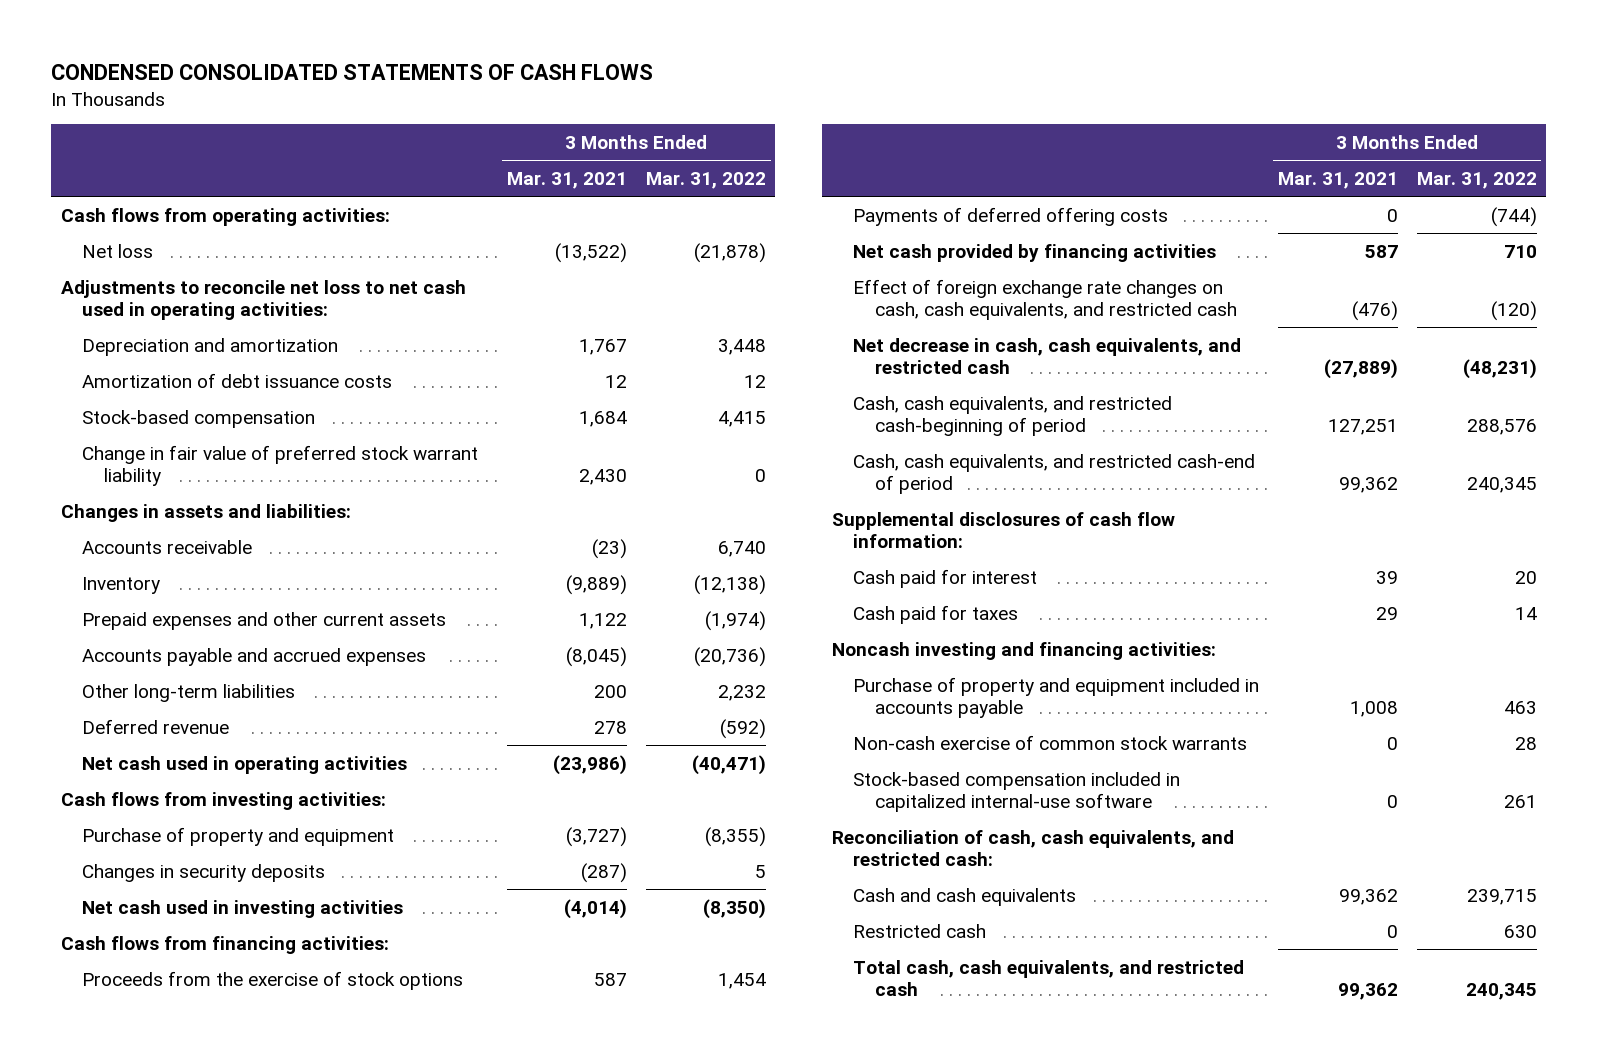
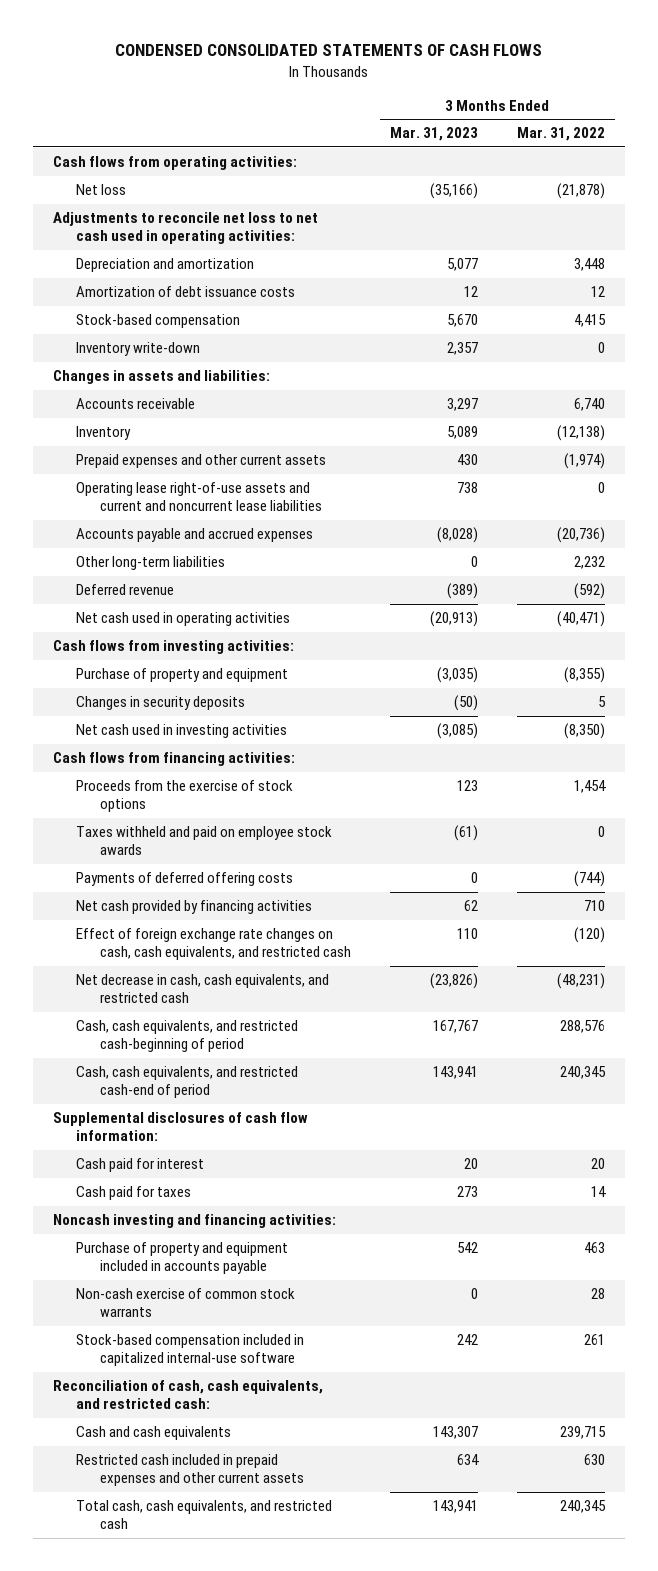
- | 3 Months Ended Mar. 31, 2021 | 3 Months Ended Mar. 31, 2022
+ | 3 Months Ended Mar. 31, 2023 | 3 Months Ended Mar. 31, 2022
- Change in fair value of preferred stock warrant liability | 2,430 | 0
+ Inventory write-down | 2,357 | 0
+ Operating lease right-of-use assets and current and noncurrent lease liabilities | 738 | 0
+ Taxes withheld and paid on employee stock awards | (61) | 0
- Restricted cash | 0 | 630
+ Restricted cash included in prepaid expenses and other current assets | 634 | 630

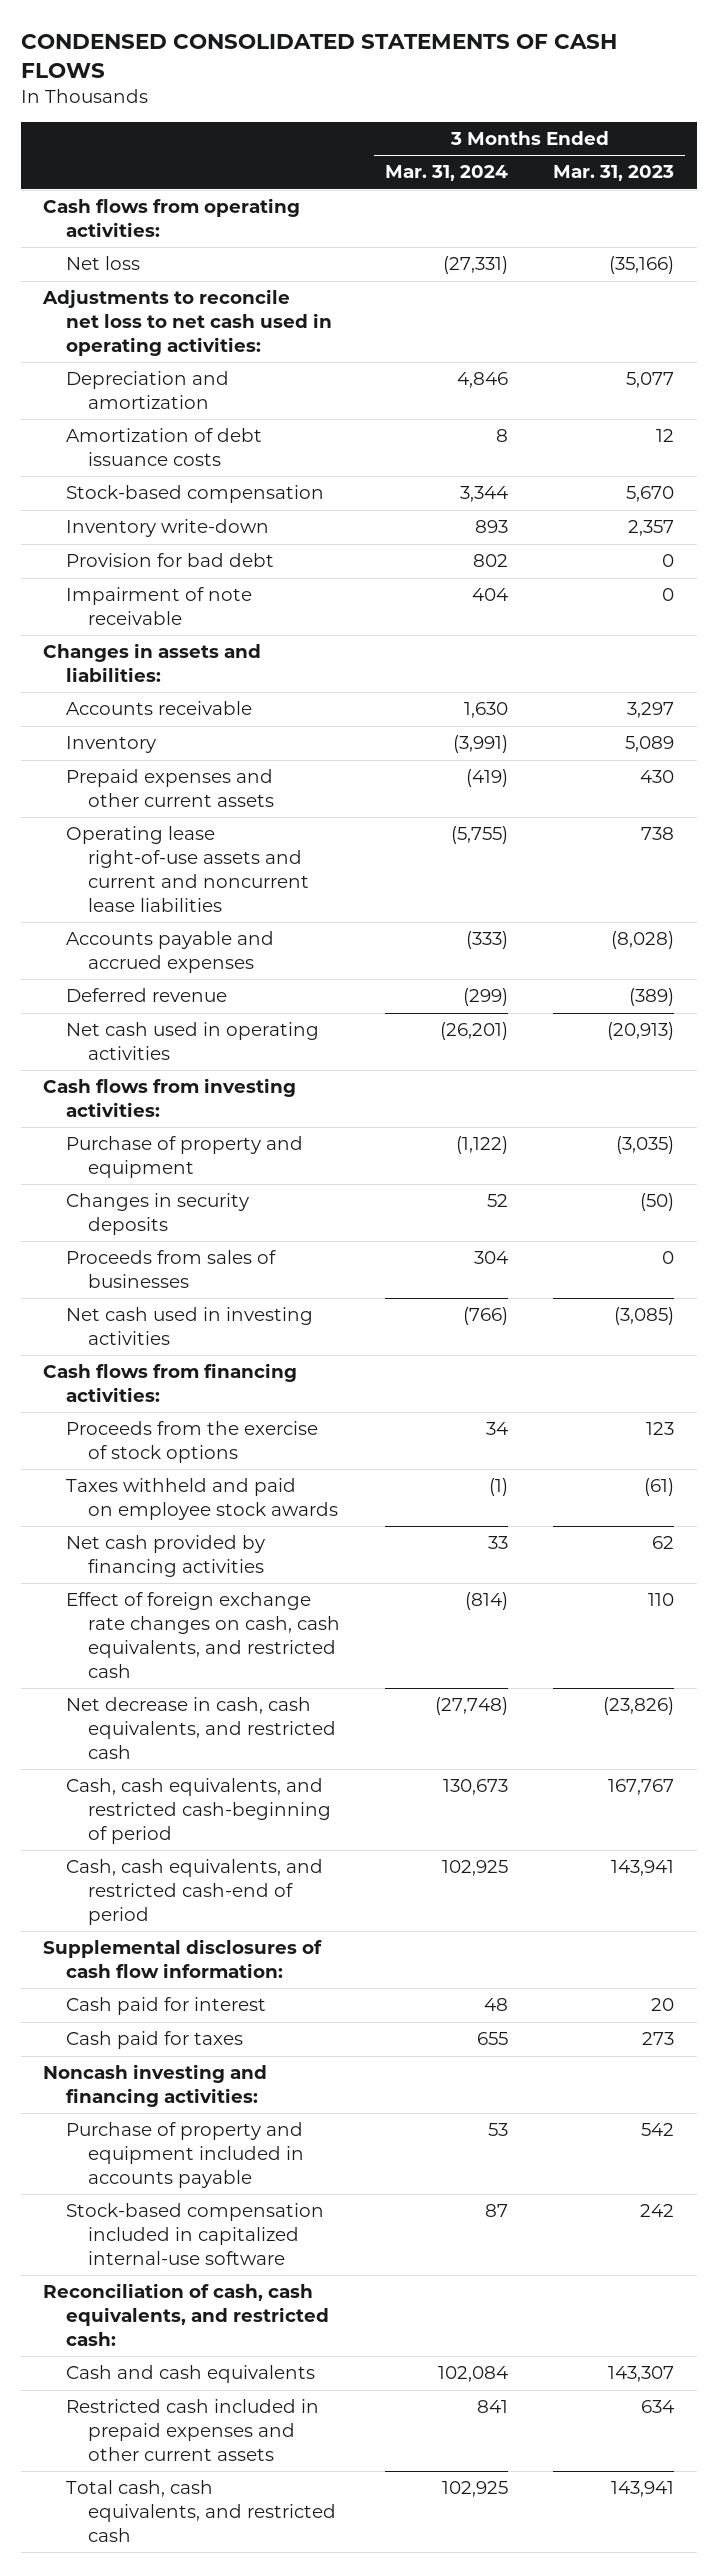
- | 3 Months Ended Mar. 31, 2023 | 3 Months Ended Mar. 31, 2022
+ | 3 Months Ended Mar. 31, 2024 | 3 Months Ended Mar. 31, 2023
+ Provision for bad debt | 802 | 0
+ Impairment of note receivable | 404 | 0
- Other long-term liabilities | 0 | 2,232
+ Proceeds from sales of businesses | 304 | 0
- Payments of deferred offering costs | 0 | (744)
- Non-cash exercise of common stock warrants | 0 | 28

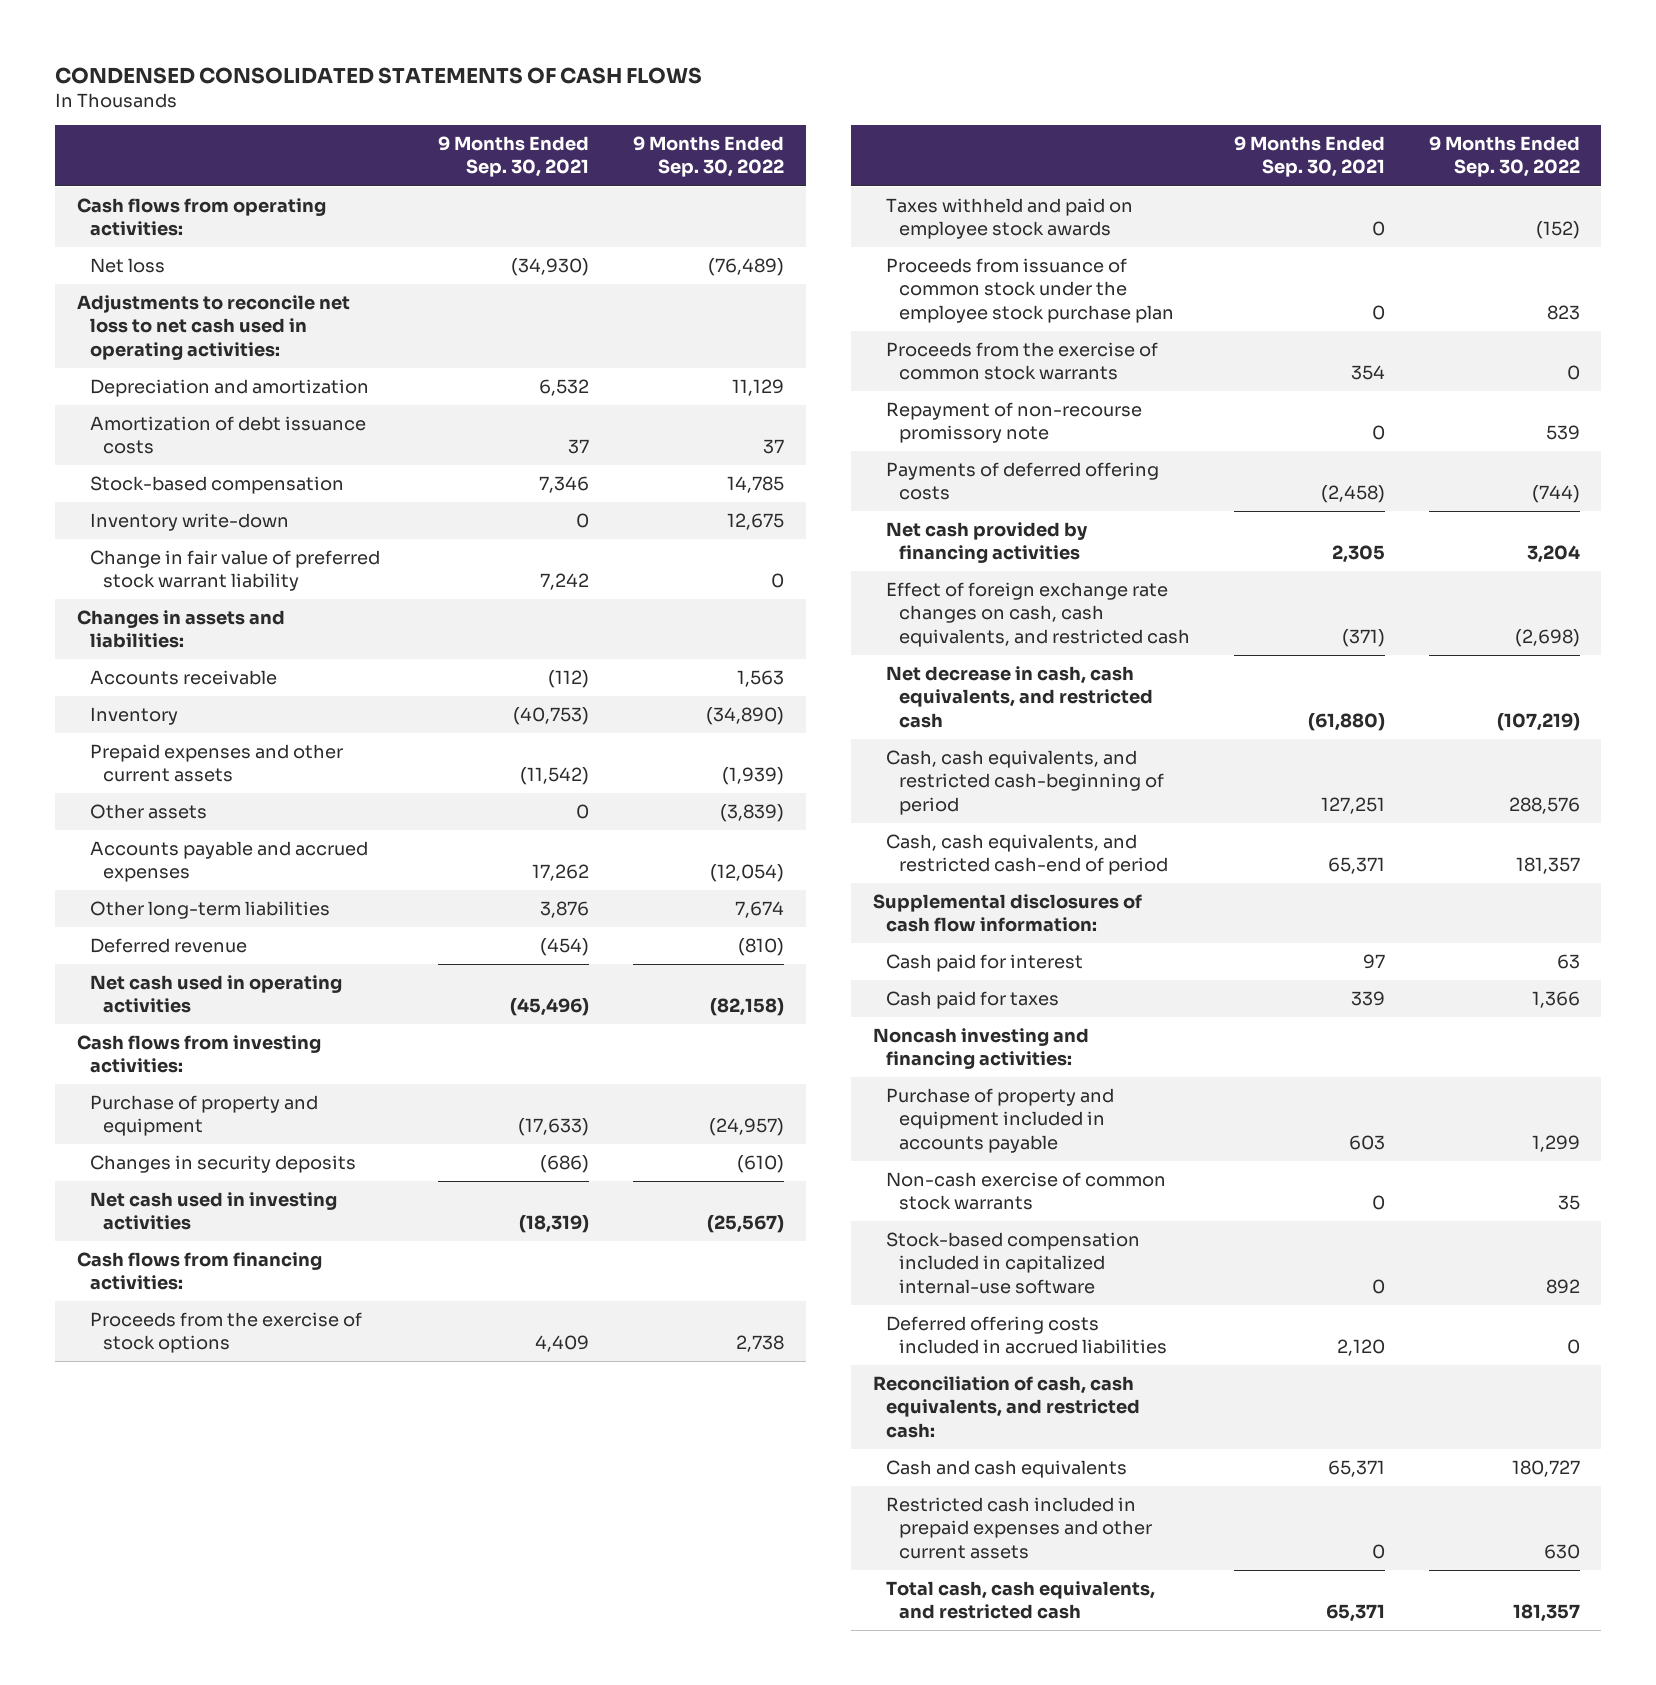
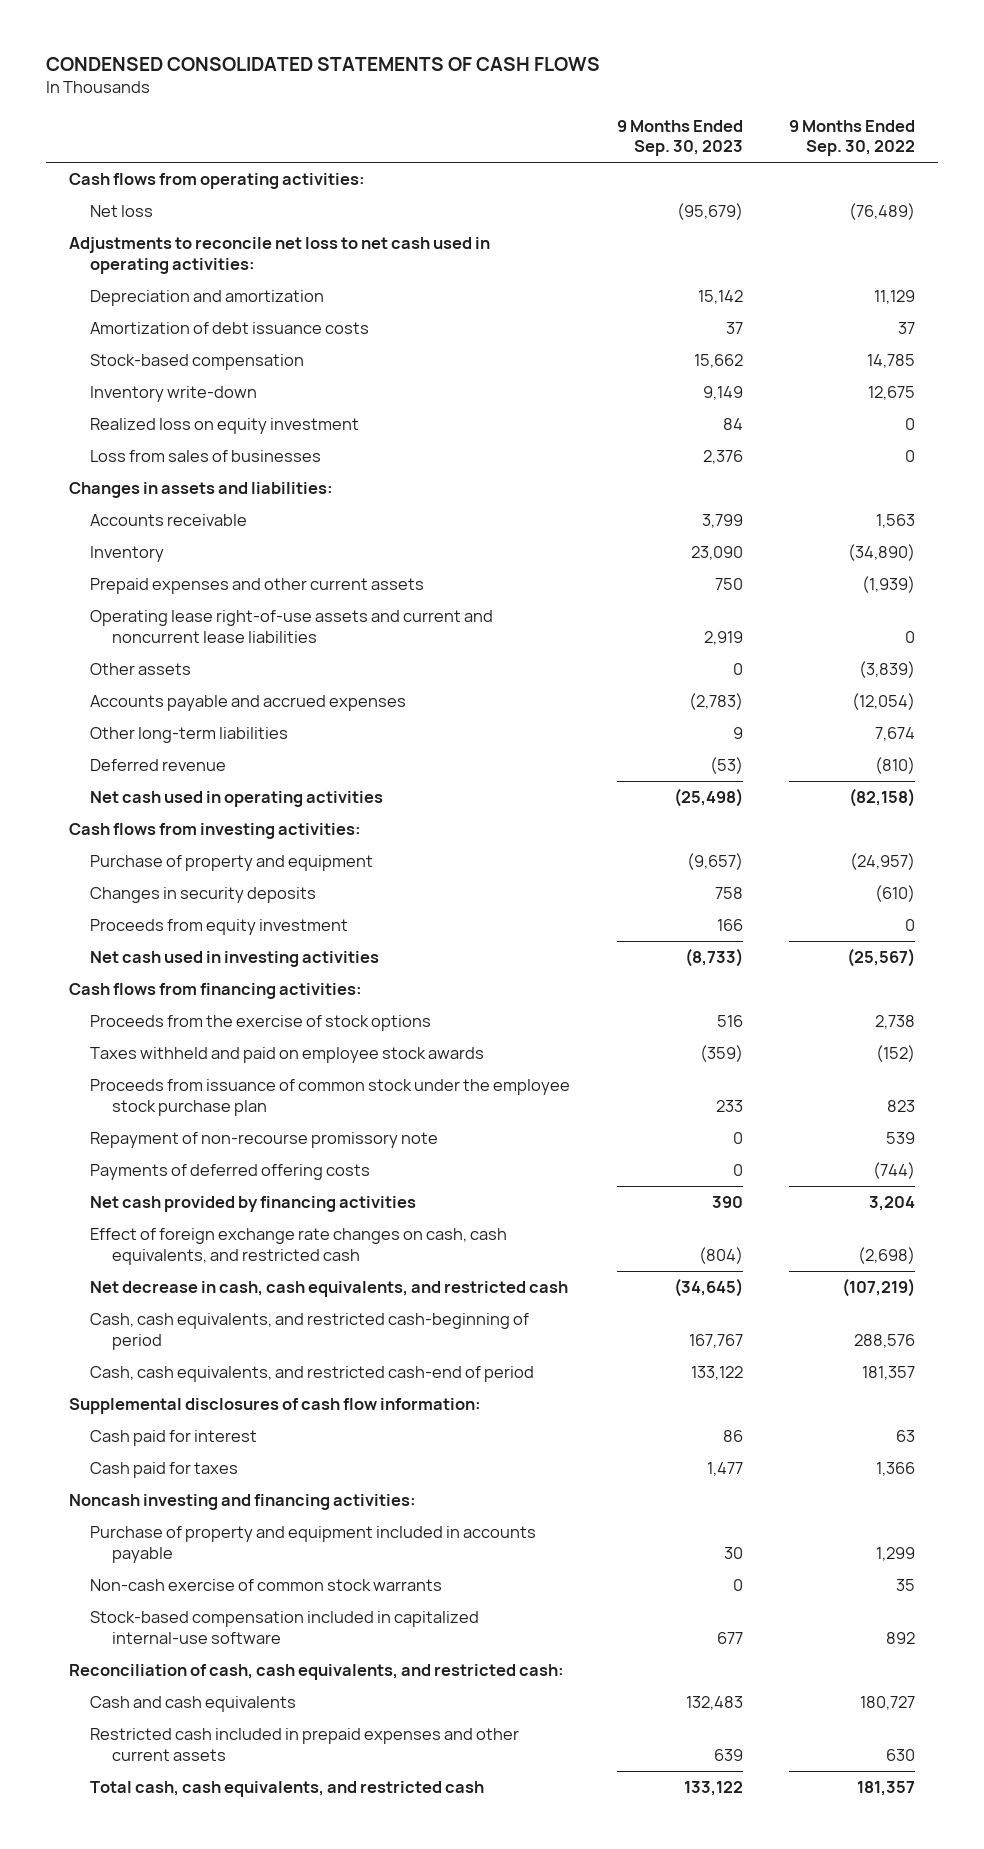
- | 9 Months Ended Sep. 30, 2021 | 9 Months Ended Sep. 30, 2022
+ | 9 Months Ended Sep. 30, 2023 | 9 Months Ended Sep. 30, 2022
- Change in fair value of preferred stock warrant liability | 7,242 | 0
+ Realized loss on equity investment | 84 | 0
+ Loss from sales of businesses | 2,376 | 0
+ Operating lease right-of-use assets and current and noncurrent lease liabilities | 2,919 | 0
+ Proceeds from equity investment | 166 | 0
- Proceeds from the exercise of common stock warrants | 354 | 0
- Deferred offering costs included in accrued liabilities | 2,120 | 0

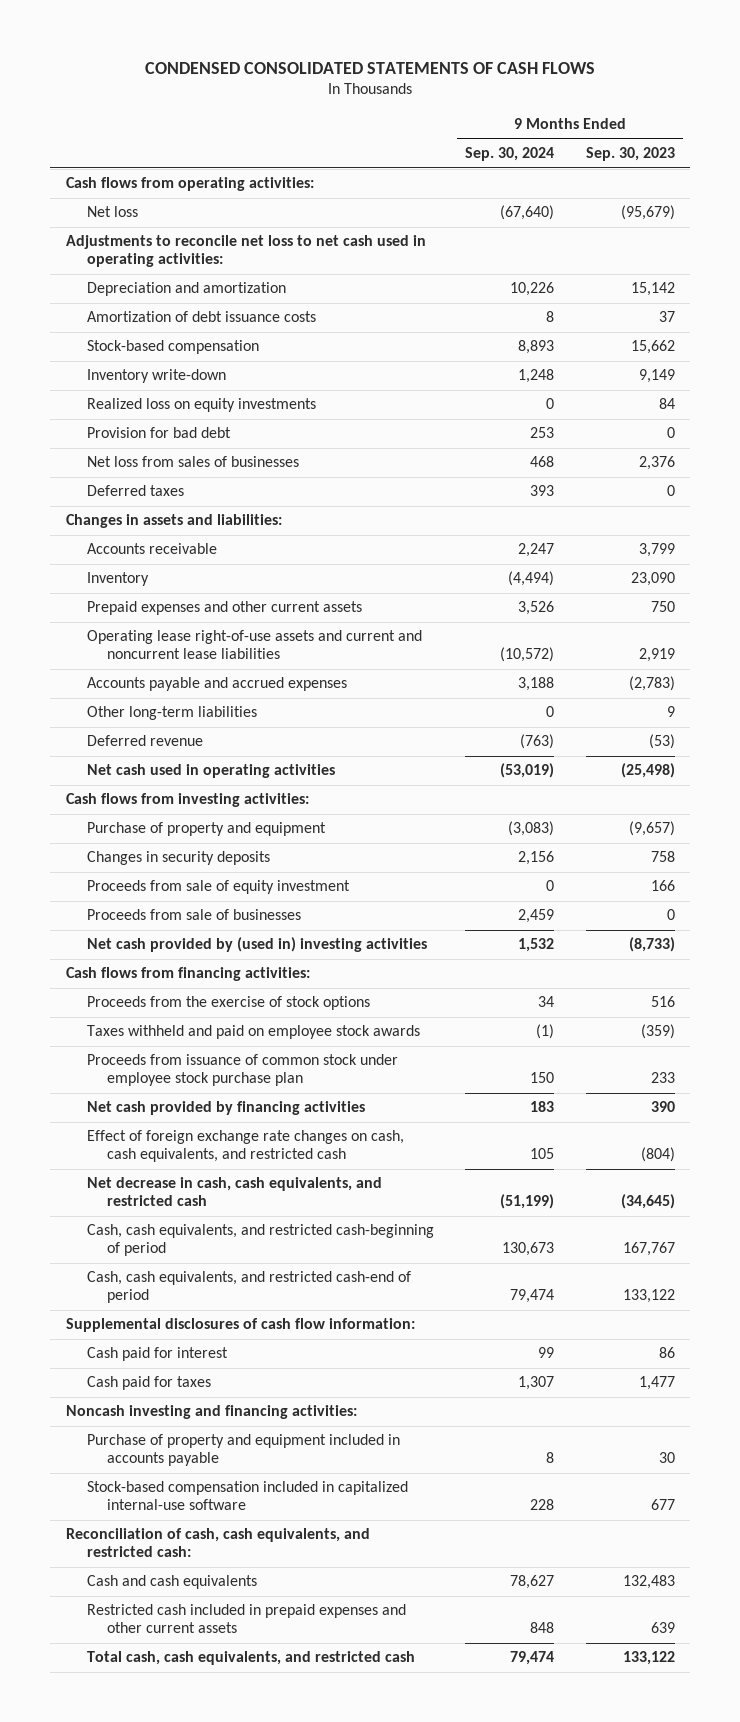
- | 9 Months Ended Sep. 30, 2023 | 9 Months Ended Sep. 30, 2022
+ | 9 Months Ended Sep. 30, 2024 | 9 Months Ended Sep. 30, 2023
- Realized loss on equity investment | 84 | 0
- Loss from sales of businesses | 2,376 | 0
+ Realized loss on equity investments | 0 | 84
+ Provision for bad debt | 253 | 0
+ Net loss from sales of businesses | 468 | 2,376
+ Deferred taxes | 393 | 0
- Other assets | 0 | (3,839)
- Proceeds from equity investment | 166 | 0
- Net cash used in investing activities | (8,733) | (25,567)
+ Proceeds from sale of equity investment | 0 | 166
+ Proceeds from sale of businesses | 2,459 | 0
+ Net cash provided by (used in) investing activities | 1,532 | (8,733)
- Proceeds from issuance of common stock under the employee stock purchase plan | 233 | 823
- Repayment of non-recourse promissory note | 0 | 539
- Payments of deferred offering costs | 0 | (744)
+ Proceeds from issuance of common stock under employee stock purchase plan | 150 | 233
- Non-cash exercise of common stock warrants | 0 | 35

